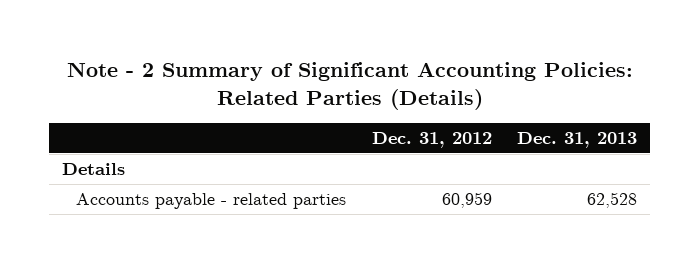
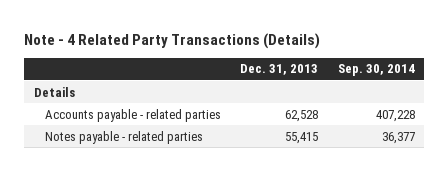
- Note - 2 Summary of Significant Accounting Policies: Related Parties (Details)
+ Note - 4 Related Party Transactions (Details)
- | Dec. 31, 2012 | Dec. 31, 2013
+ | Dec. 31, 2013 | Sep. 30, 2014
+ Notes payable - related parties | 55,415 | 36,377

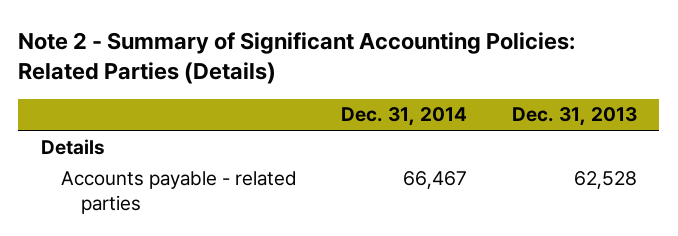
- Note - 4 Related Party Transactions (Details)
+ Note 2 - Summary of Significant Accounting Policies: Related Parties (Details)
- | Dec. 31, 2013 | Sep. 30, 2014
+ | Dec. 31, 2014 | Dec. 31, 2013
- Notes payable - related parties | 55,415 | 36,377

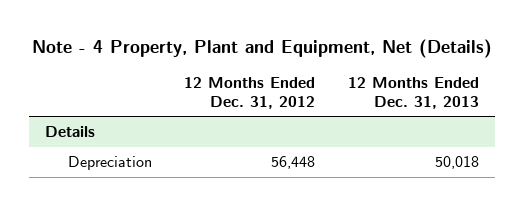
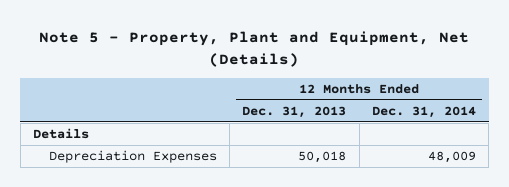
- Note - 4 Property, Plant and Equipment, Net (Details)
+ Note 5 - Property, Plant and Equipment, Net (Details)
- | 12 Months Ended Dec. 31, 2012 | 12 Months Ended Dec. 31, 2013
+ | 12 Months Ended Dec. 31, 2013 | 12 Months Ended Dec. 31, 2014
- Depreciation | 56,448 | 50,018
+ Depreciation Expenses | 50,018 | 48,009

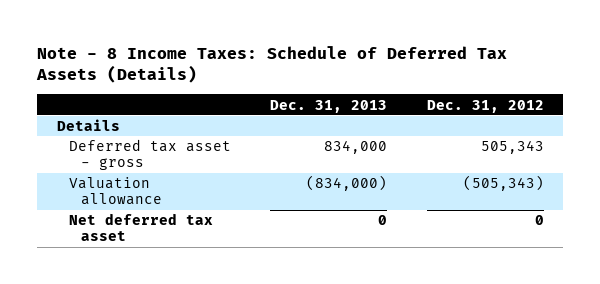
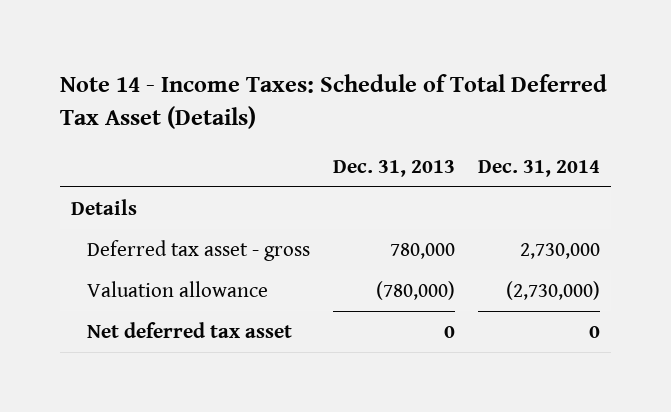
- Note - 8 Income Taxes: Schedule of Deferred Tax Assets (Details)
+ Note 14 - Income Taxes: Schedule of Total Deferred Tax Asset (Details)
- | Dec. 31, 2013 | Dec. 31, 2012
+ | Dec. 31, 2013 | Dec. 31, 2014
- Deferred tax asset - gross | 834,000 | 505,343
- Valuation allowance | (834,000) | (505,343)
+ Deferred tax asset - gross | 780,000 | 2,730,000
+ Valuation allowance | (780,000) | (2,730,000)

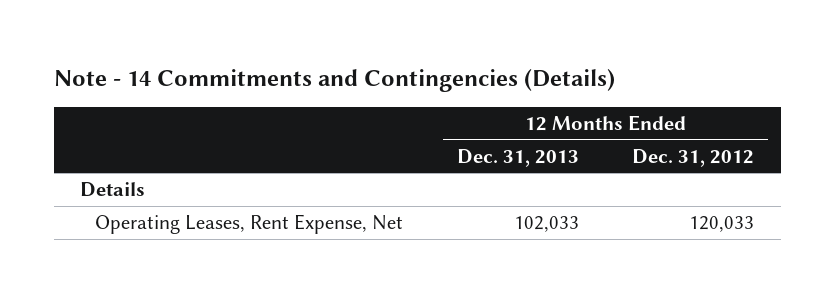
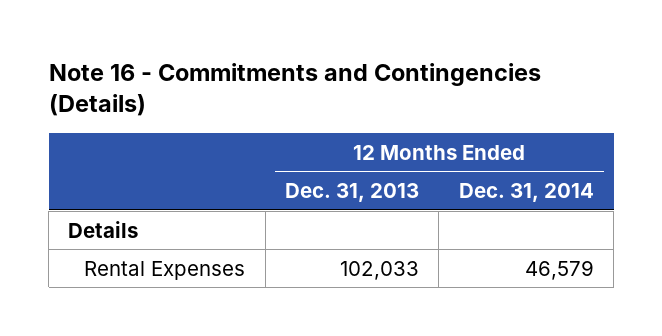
- Note - 14 Commitments and Contingencies (Details)
+ Note 16 - Commitments and Contingencies (Details)
- | 12 Months Ended Dec. 31, 2013 | 12 Months Ended Dec. 31, 2012
+ | 12 Months Ended Dec. 31, 2013 | 12 Months Ended Dec. 31, 2014
- Operating Leases, Rent Expense, Net | 102,033 | 120,033
+ Rental Expenses | 102,033 | 46,579

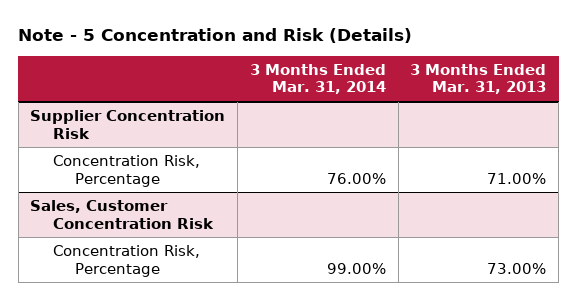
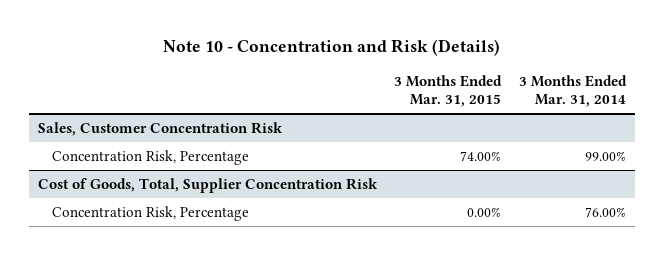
- Note - 5 Concentration and Risk (Details)
+ Note 10 - Concentration and Risk (Details)
- | 3 Months Ended Mar. 31, 2014 | 3 Months Ended Mar. 31, 2013
+ | 3 Months Ended Mar. 31, 2015 | 3 Months Ended Mar. 31, 2014
- Supplier Concentration Risk
- Concentration Risk, Percentage | 76.00% | 71.00%
+ Cost of Goods, Total, Supplier Concentration Risk
+ Concentration Risk, Percentage | 0.00% | 76.00%

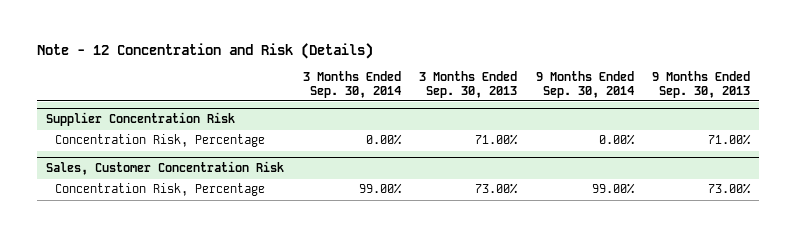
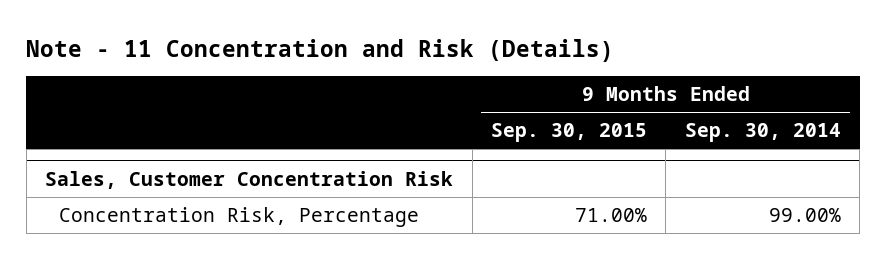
- Note - 12 Concentration and Risk (Details)
+ Note - 11 Concentration and Risk (Details)
- | 3 Months Ended Sep. 30, 2014 | 3 Months Ended Sep. 30, 2013 | 9 Months Ended Sep. 30, 2014 | 9 Months Ended Sep. 30, 2013
+ | 9 Months Ended Sep. 30, 2015 | 9 Months Ended Sep. 30, 2014
- Supplier Concentration Risk
- Concentration Risk, Percentage | 0.00% | 71.00% | 0.00% | 71.00%

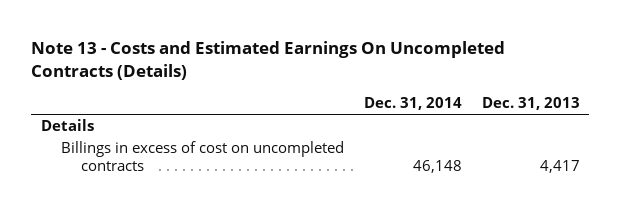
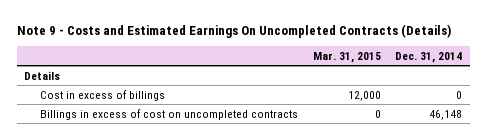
- Note 13 - Costs and Estimated Earnings On Uncompleted Contracts (Details)
+ Note 9 - Costs and Estimated Earnings On Uncompleted Contracts (Details)
- | Dec. 31, 2014 | Dec. 31, 2013
+ | Mar. 31, 2015 | Dec. 31, 2014
+ Cost in excess of billings | 12,000 | 0

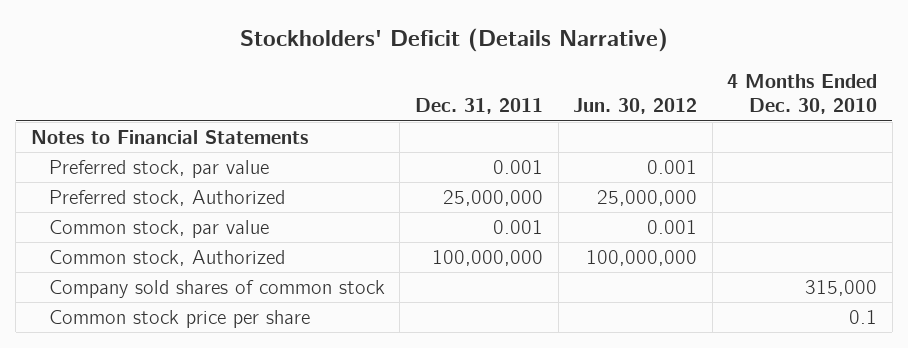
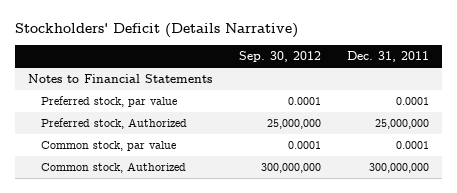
- | Dec. 31, 2011 | Jun. 30, 2012 | 4 Months Ended Dec. 30, 2010
+ | Sep. 30, 2012 | Dec. 31, 2011
- Preferred stock, par value | 0.001 | 0.001 |
+ Preferred stock, par value | 0.0001 | 0.0001
- Common stock, par value | 0.001 | 0.001 |
- Common stock, Authorized | 100,000,000 | 100,000,000 |
- Company sold shares of common stock | | | 315,000
- Common stock price per share | | | 0.1
+ Common stock, par value | 0.0001 | 0.0001
+ Common stock, Authorized | 300,000,000 | 300,000,000

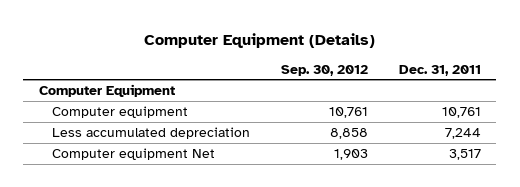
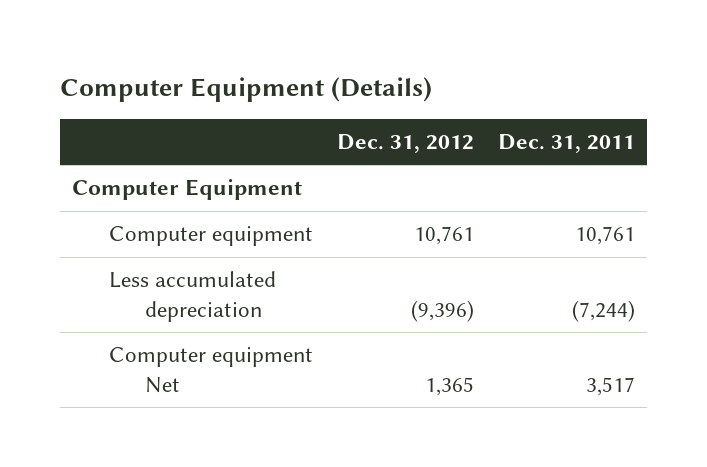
- | Sep. 30, 2012 | Dec. 31, 2011
+ | Dec. 31, 2012 | Dec. 31, 2011
- Less accumulated depreciation | 8,858 | 7,244
+ Less accumulated depreciation | (9,396) | (7,244)

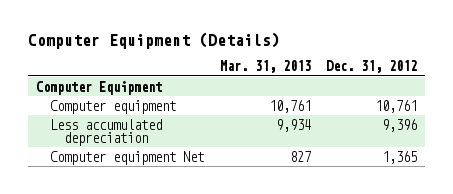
- | Dec. 31, 2012 | Dec. 31, 2011
+ | Mar. 31, 2013 | Dec. 31, 2012
- Less accumulated depreciation | (9,396) | (7,244)
+ Less accumulated depreciation | 9,934 | 9,396

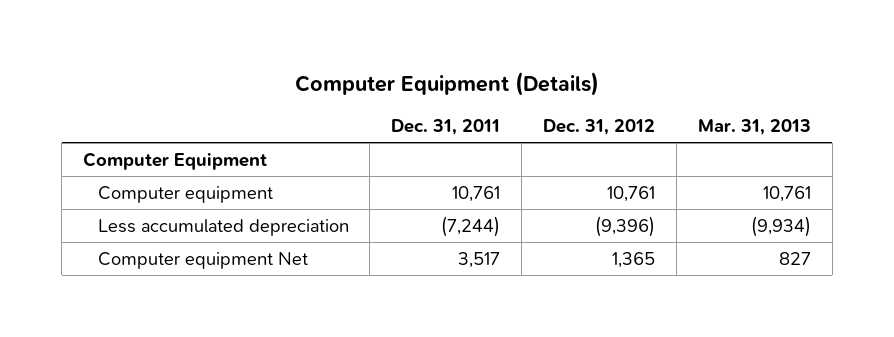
- | Mar. 31, 2013 | Dec. 31, 2012
+ | Dec. 31, 2011 | Dec. 31, 2012 | Mar. 31, 2013
- Less accumulated depreciation | 9,934 | 9,396
+ Less accumulated depreciation | (7,244) | (9,396) | (9,934)

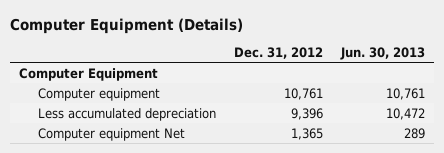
- | Dec. 31, 2011 | Dec. 31, 2012 | Mar. 31, 2013
+ | Dec. 31, 2012 | Jun. 30, 2013
- Less accumulated depreciation | (7,244) | (9,396) | (9,934)
+ Less accumulated depreciation | 9,396 | 10,472

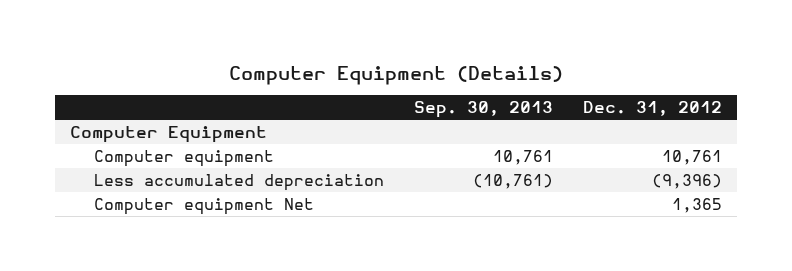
- | Dec. 31, 2012 | Jun. 30, 2013
+ | Sep. 30, 2013 | Dec. 31, 2012
- Less accumulated depreciation | 9,396 | 10,472
+ Less accumulated depreciation | (10,761) | (9,396)

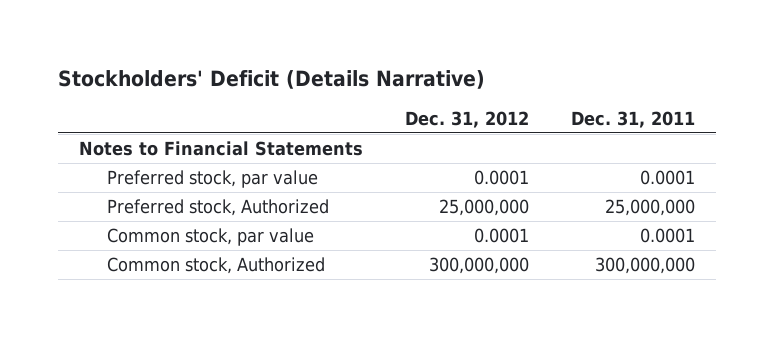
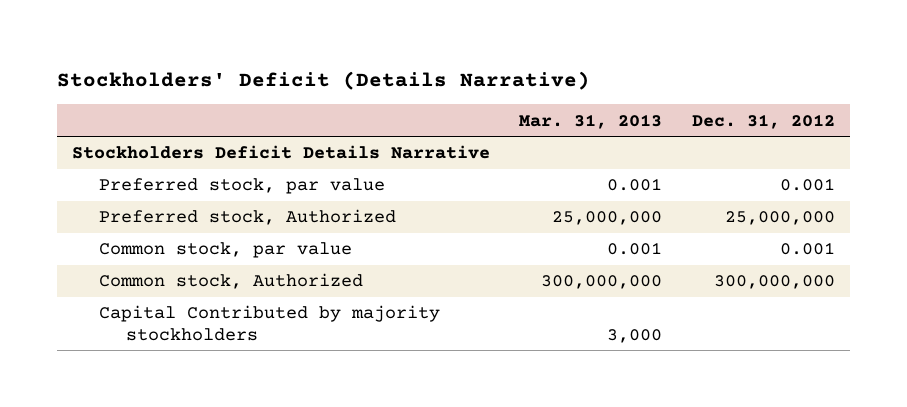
- | Dec. 31, 2012 | Dec. 31, 2011
+ | Mar. 31, 2013 | Dec. 31, 2012
- Notes to Financial Statements
- Preferred stock, par value | 0.0001 | 0.0001
+ Stockholders Deficit Details Narrative
+ Preferred stock, par value | 0.001 | 0.001
- Common stock, par value | 0.0001 | 0.0001
+ Common stock, par value | 0.001 | 0.001
+ Capital Contributed by majority stockholders | 3,000 |

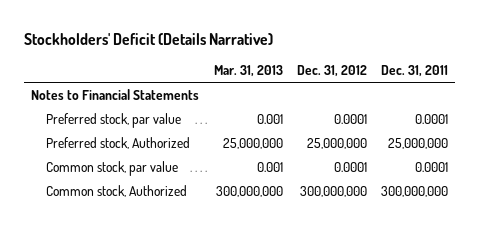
- | Mar. 31, 2013 | Dec. 31, 2012
+ | Mar. 31, 2013 | Dec. 31, 2012 | Dec. 31, 2011
- Stockholders Deficit Details Narrative
- Preferred stock, par value | 0.001 | 0.001
+ Notes to Financial Statements
+ Preferred stock, par value | 0.001 | 0.0001 | 0.0001
- Common stock, par value | 0.001 | 0.001
+ Common stock, par value | 0.001 | 0.0001 | 0.0001
- Capital Contributed by majority stockholders | 3,000 |

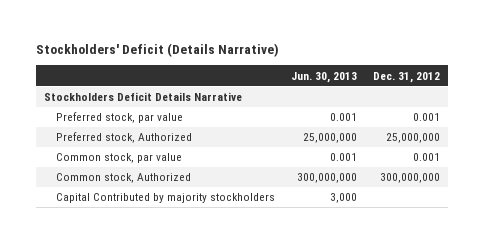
- | Mar. 31, 2013 | Dec. 31, 2012 | Dec. 31, 2011
+ | Jun. 30, 2013 | Dec. 31, 2012
- Notes to Financial Statements
- Preferred stock, par value | 0.001 | 0.0001 | 0.0001
+ Stockholders Deficit Details Narrative
+ Preferred stock, par value | 0.001 | 0.001
- Common stock, par value | 0.001 | 0.0001 | 0.0001
+ Common stock, par value | 0.001 | 0.001
+ Capital Contributed by majority stockholders | 3,000 |

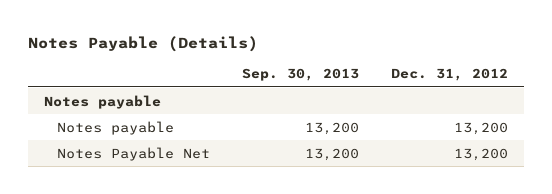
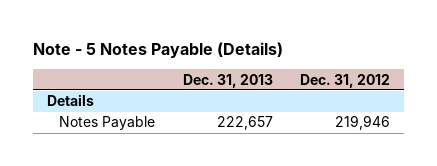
- Notes Payable (Details)
+ Note - 5 Notes Payable (Details)
- | Sep. 30, 2013 | Dec. 31, 2012
+ | Dec. 31, 2013 | Dec. 31, 2012
- Notes payable
- Notes payable | 13,200 | 13,200
- Notes Payable Net | 13,200 | 13,200
+ Details
+ Notes Payable | 222,657 | 219,946

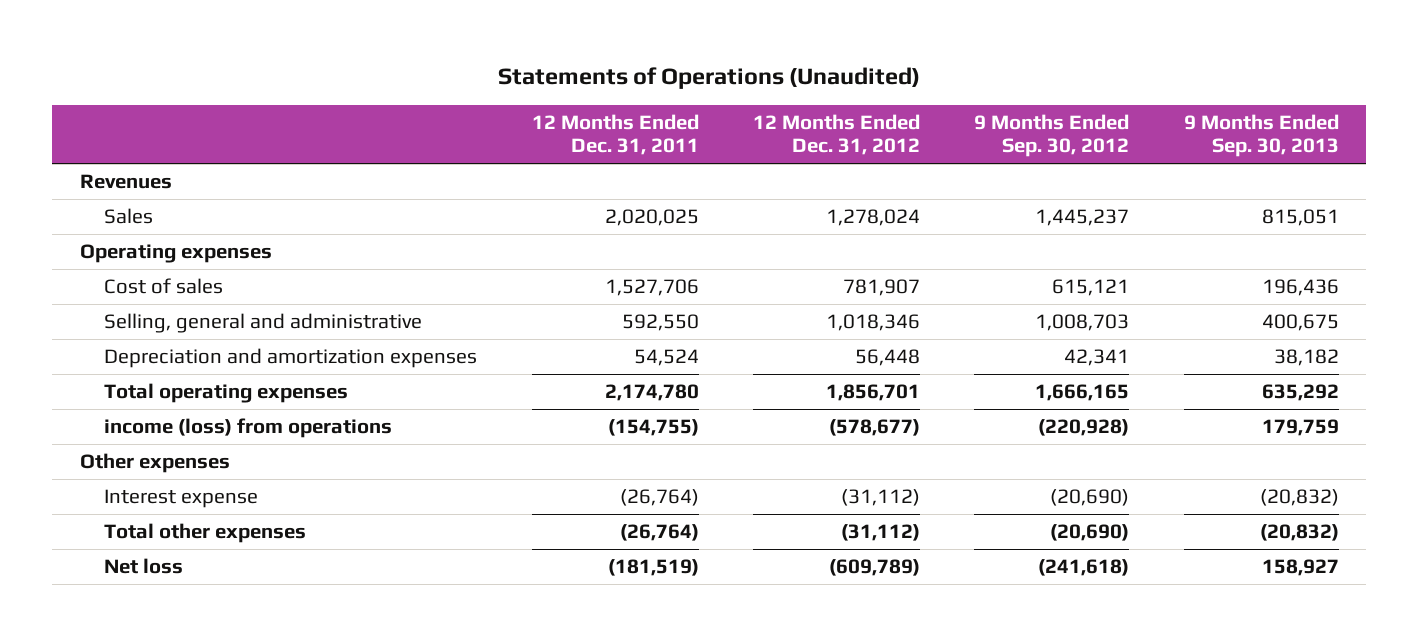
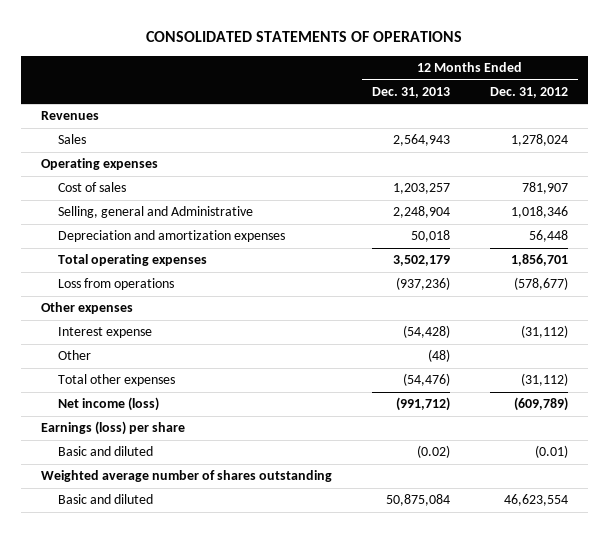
- Statements of Operations (Unaudited)
+ CONSOLIDATED STATEMENTS OF OPERATIONS
- | 12 Months Ended Dec. 31, 2011 | 12 Months Ended Dec. 31, 2012 | 9 Months Ended Sep. 30, 2012 | 9 Months Ended Sep. 30, 2013
+ | 12 Months Ended Dec. 31, 2013 | 12 Months Ended Dec. 31, 2012
- Selling, general and administrative | 592,550 | 1,018,346 | 1,008,703 | 400,675
+ Selling, general and Administrative | 2,248,904 | 1,018,346
- income (loss) from operations | (154,755) | (578,677) | (220,928) | 179,759
+ Loss from operations | (937,236) | (578,677)
+ Other | (48) |
- Net loss | (181,519) | (609,789) | (241,618) | 158,927
+ Net income (loss) | (991,712) | (609,789)
+ Earnings (loss) per share
+ Basic and diluted | (0.02) | (0.01)
+ Weighted average number of shares outstanding
+ Basic and diluted | 50,875,084 | 46,623,554

